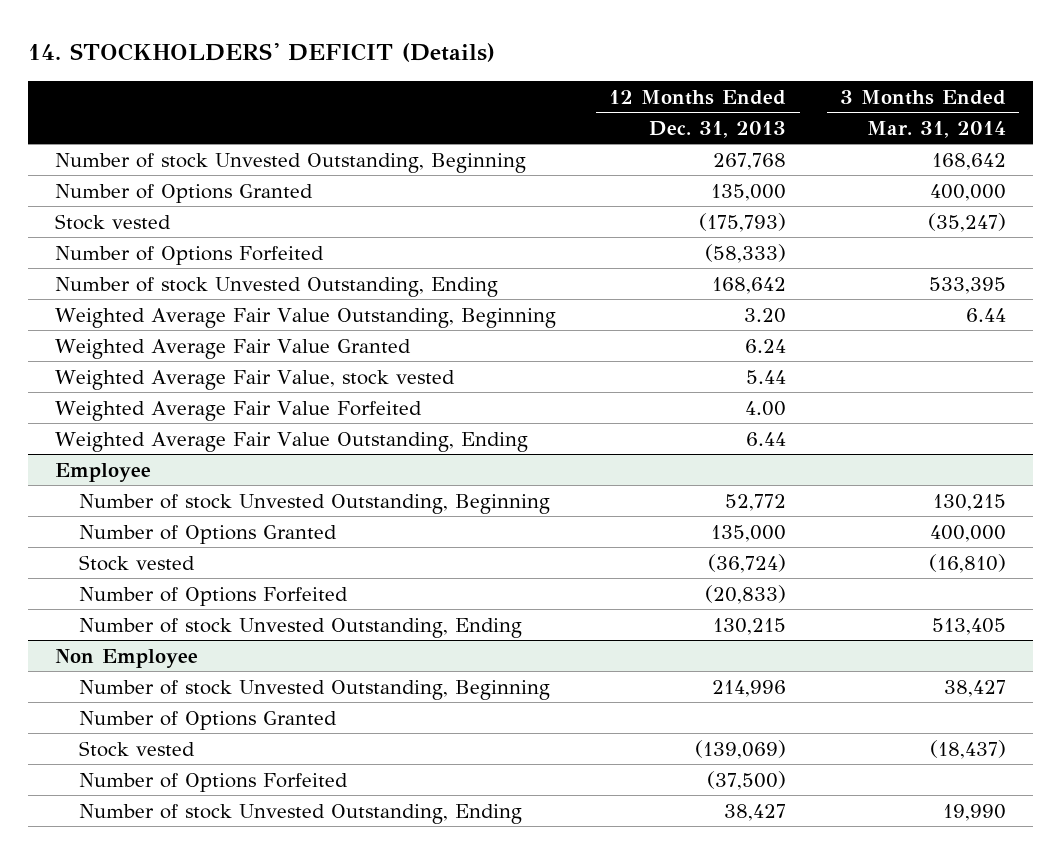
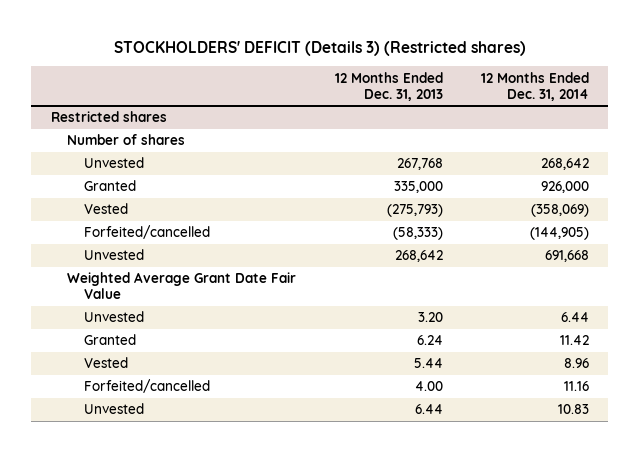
- 14. STOCKHOLDERS' DEFICIT (Details)
+ STOCKHOLDERS' DEFICIT (Details 3) (Restricted shares)
- | 12 Months Ended Dec. 31, 2013 | 3 Months Ended Mar. 31, 2014
+ | 12 Months Ended Dec. 31, 2013 | 12 Months Ended Dec. 31, 2014
- Number of stock Unvested Outstanding, Beginning | 267,768 | 168,642
- Number of Options Granted | 135,000 | 400,000
- Stock vested | (175,793) | (35,247)
- Number of Options Forfeited | (58,333) |
- Number of stock Unvested Outstanding, Ending | 168,642 | 533,395
- Weighted Average Fair Value Outstanding, Beginning | 3.20 | 6.44
- Weighted Average Fair Value Granted | 6.24 |
- Weighted Average Fair Value, stock vested | 5.44 |
- Weighted Average Fair Value Forfeited | 4.00 |
- Weighted Average Fair Value Outstanding, Ending | 6.44 |
- Employee
- Number of stock Unvested Outstanding, Beginning | 52,772 | 130,215
- Number of Options Granted | 135,000 | 400,000
- Stock vested | (36,724) | (16,810)
- Number of Options Forfeited | (20,833) |
- Number of stock Unvested Outstanding, Ending | 130,215 | 513,405
- Non Employee
- Number of stock Unvested Outstanding, Beginning | 214,996 | 38,427
- Number of Options Granted
- Stock vested | (139,069) | (18,437)
- Number of Options Forfeited | (37,500) |
- Number of stock Unvested Outstanding, Ending | 38,427 | 19,990
+ Restricted shares
+ Number of shares
+ Unvested | 267,768 | 268,642
+ Granted | 335,000 | 926,000
+ Vested | (275,793) | (358,069)
+ Forfeited/cancelled | (58,333) | (144,905)
+ Unvested | 268,642 | 691,668
+ Weighted Average Grant Date Fair Value
+ Unvested | 3.20 | 6.44
+ Granted | 6.24 | 11.42
+ Vested | 5.44 | 8.96
+ Forfeited/cancelled | 4.00 | 11.16
+ Unvested | 6.44 | 10.83

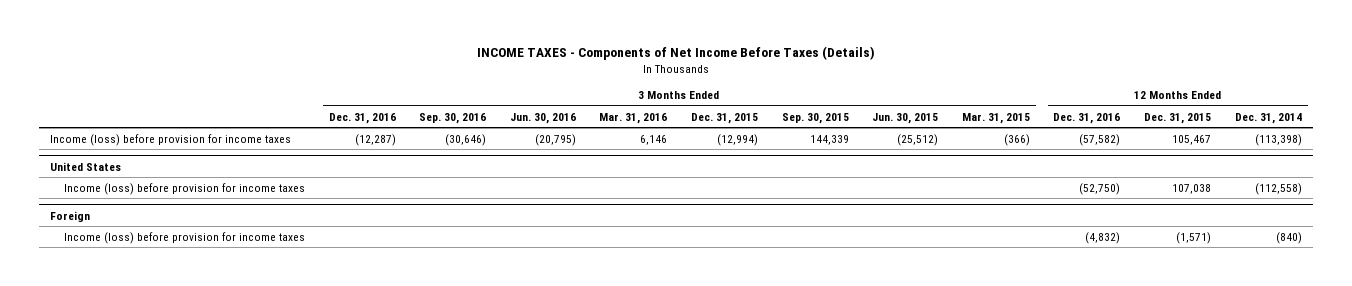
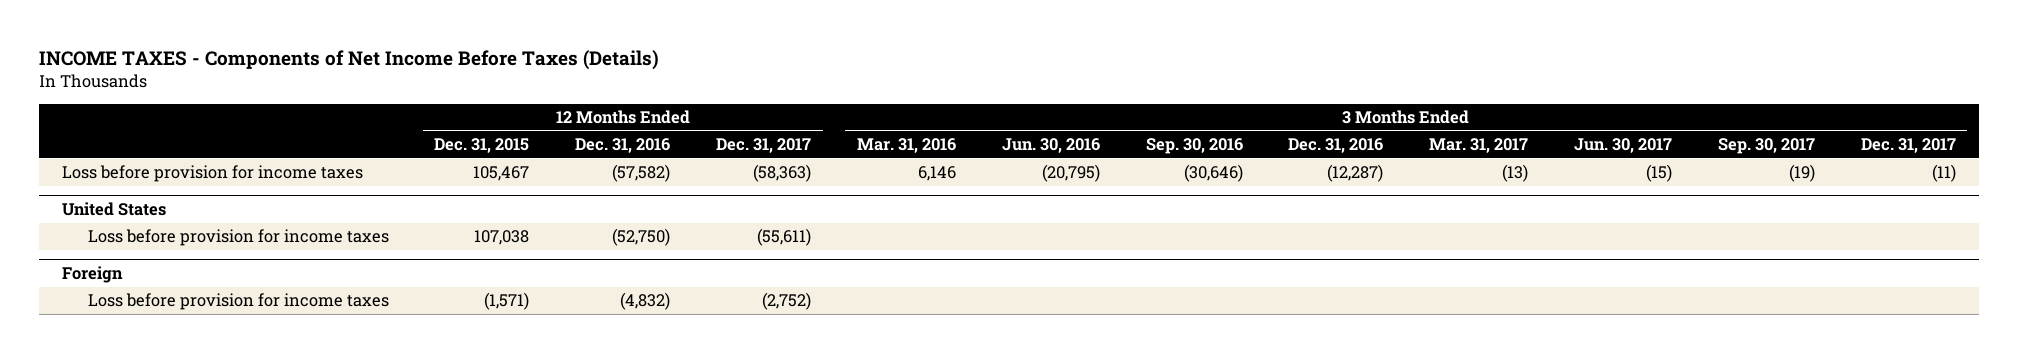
- | 3 Months Ended Dec. 31, 2016 | 3 Months Ended Sep. 30, 2016 | 3 Months Ended Jun. 30, 2016 | 3 Months Ended Mar. 31, 2016 | 3 Months Ended Dec. 31, 2015 | 3 Months Ended Sep. 30, 2015 | 3 Months Ended Jun. 30, 2015 | 3 Months Ended Mar. 31, 2015 | 12 Months Ended Dec. 31, 2016 | 12 Months Ended Dec. 31, 2015 | 12 Months Ended Dec. 31, 2014
+ | 12 Months Ended Dec. 31, 2015 | 12 Months Ended Dec. 31, 2016 | 12 Months Ended Dec. 31, 2017 | 3 Months Ended Mar. 31, 2016 | 3 Months Ended Jun. 30, 2016 | 3 Months Ended Sep. 30, 2016 | 3 Months Ended Dec. 31, 2016 | 3 Months Ended Mar. 31, 2017 | 3 Months Ended Jun. 30, 2017 | 3 Months Ended Sep. 30, 2017 | 3 Months Ended Dec. 31, 2017
- Income (loss) before provision for income taxes | (12,287) | (30,646) | (20,795) | 6,146 | (12,994) | 144,339 | (25,512) | (366) | (57,582) | 105,467 | (113,398)
+ Loss before provision for income taxes | 105,467 | (57,582) | (58,363) | 6,146 | (20,795) | (30,646) | (12,287) | (13) | (15) | (19) | (11)
@ United States
- Income (loss) before provision for income taxes | | | | | | | | | (52,750) | 107,038 | (112,558)
+ Loss before provision for income taxes | 107,038 | (52,750) | (55,611) | | | | | | | |
@ Foreign
- Income (loss) before provision for income taxes | | | | | | | | | (4,832) | (1,571) | (840)
+ Loss before provision for income taxes | (1,571) | (4,832) | (2,752) | | | | | | | |

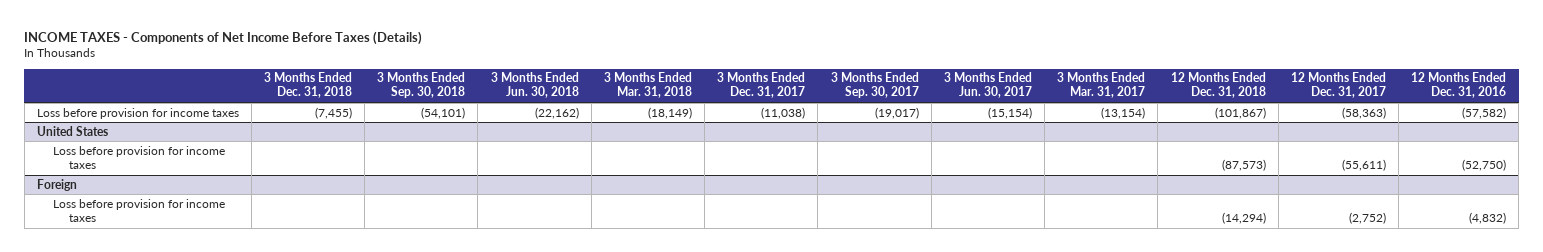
- | 12 Months Ended Dec. 31, 2015 | 12 Months Ended Dec. 31, 2016 | 12 Months Ended Dec. 31, 2017 | 3 Months Ended Mar. 31, 2016 | 3 Months Ended Jun. 30, 2016 | 3 Months Ended Sep. 30, 2016 | 3 Months Ended Dec. 31, 2016 | 3 Months Ended Mar. 31, 2017 | 3 Months Ended Jun. 30, 2017 | 3 Months Ended Sep. 30, 2017 | 3 Months Ended Dec. 31, 2017
+ | 3 Months Ended Dec. 31, 2018 | 3 Months Ended Sep. 30, 2018 | 3 Months Ended Jun. 30, 2018 | 3 Months Ended Mar. 31, 2018 | 3 Months Ended Dec. 31, 2017 | 3 Months Ended Sep. 30, 2017 | 3 Months Ended Jun. 30, 2017 | 3 Months Ended Mar. 31, 2017 | 12 Months Ended Dec. 31, 2018 | 12 Months Ended Dec. 31, 2017 | 12 Months Ended Dec. 31, 2016
- Loss before provision for income taxes | 105,467 | (57,582) | (58,363) | 6,146 | (20,795) | (30,646) | (12,287) | (13) | (15) | (19) | (11)
+ Loss before provision for income taxes | (7,455) | (54,101) | (22,162) | (18,149) | (11,038) | (19,017) | (15,154) | (13,154) | (101,867) | (58,363) | (57,582)

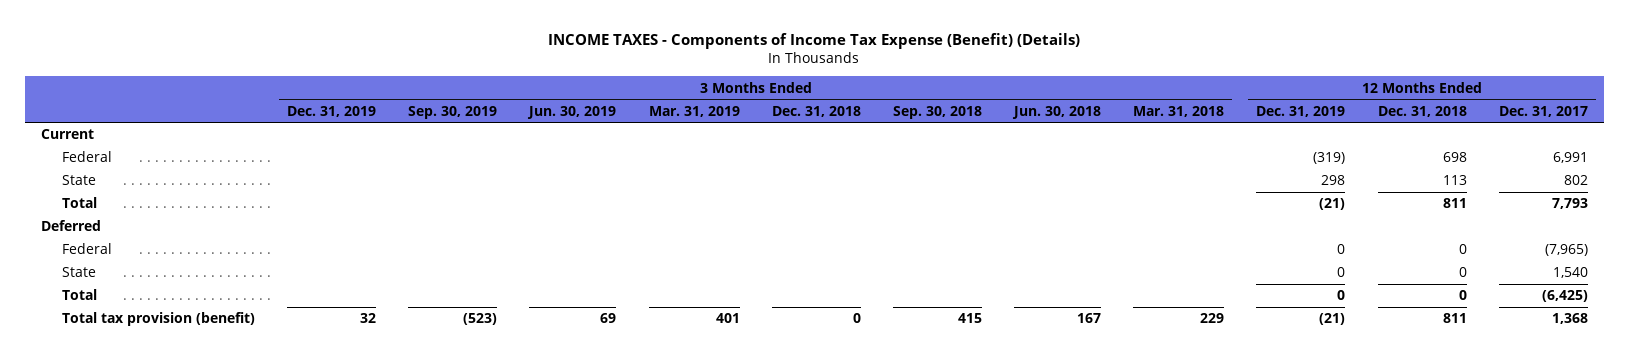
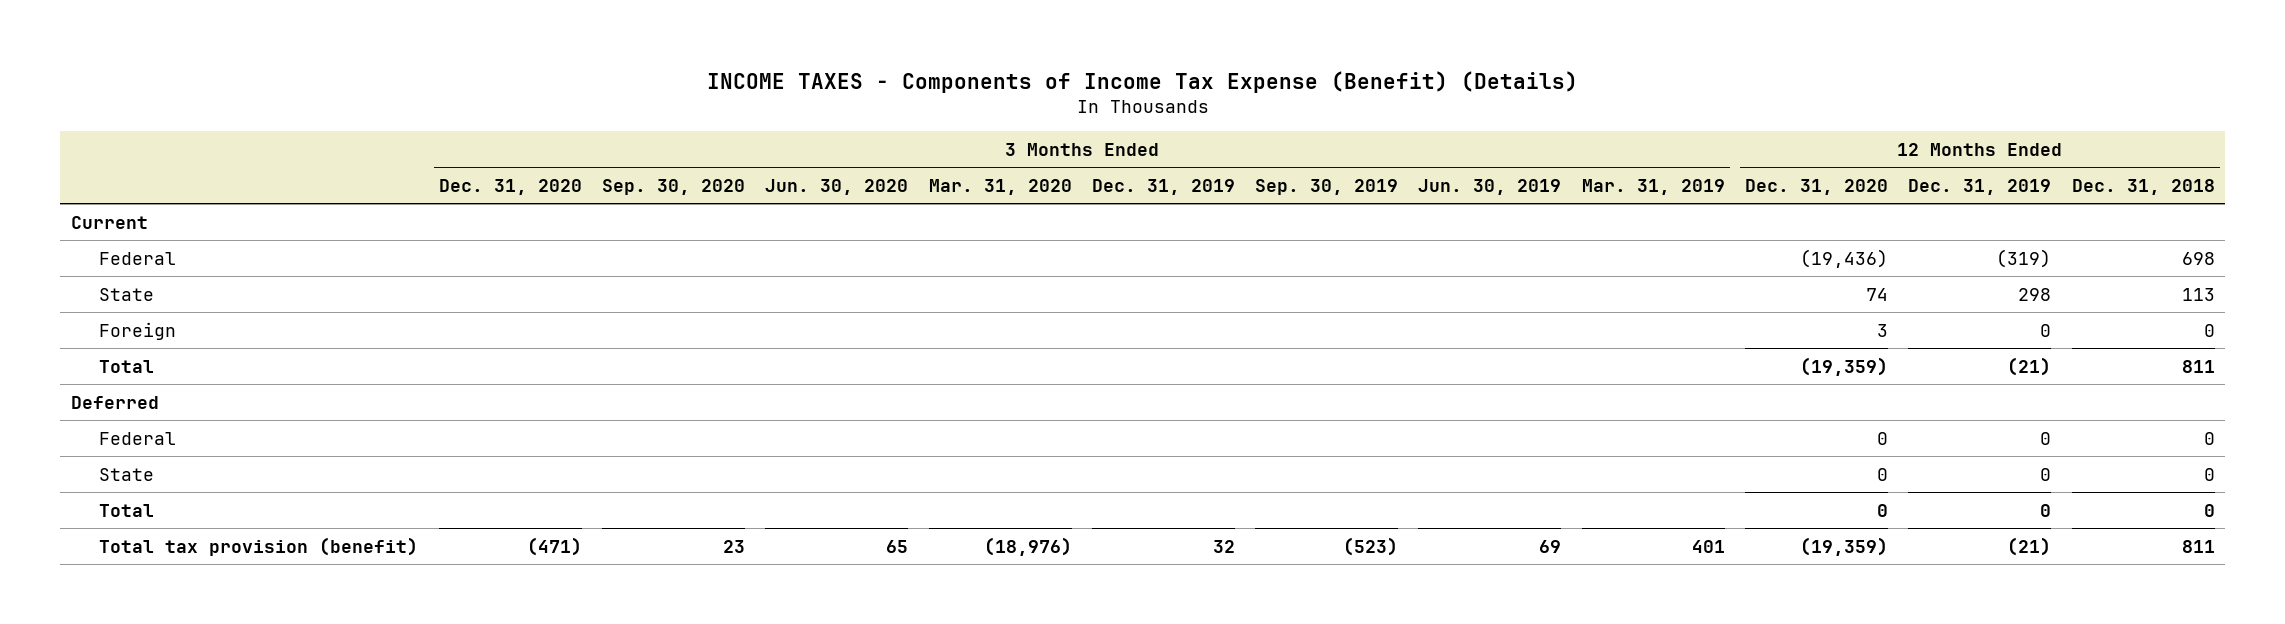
- | 3 Months Ended Dec. 31, 2019 | 3 Months Ended Sep. 30, 2019 | 3 Months Ended Jun. 30, 2019 | 3 Months Ended Mar. 31, 2019 | 3 Months Ended Dec. 31, 2018 | 3 Months Ended Sep. 30, 2018 | 3 Months Ended Jun. 30, 2018 | 3 Months Ended Mar. 31, 2018 | 12 Months Ended Dec. 31, 2019 | 12 Months Ended Dec. 31, 2018 | 12 Months Ended Dec. 31, 2017
+ | 3 Months Ended Dec. 31, 2020 | 3 Months Ended Sep. 30, 2020 | 3 Months Ended Jun. 30, 2020 | 3 Months Ended Mar. 31, 2020 | 3 Months Ended Dec. 31, 2019 | 3 Months Ended Sep. 30, 2019 | 3 Months Ended Jun. 30, 2019 | 3 Months Ended Mar. 31, 2019 | 12 Months Ended Dec. 31, 2020 | 12 Months Ended Dec. 31, 2019 | 12 Months Ended Dec. 31, 2018
+ Foreign | | | | | | | | | 3 | 0 | 0

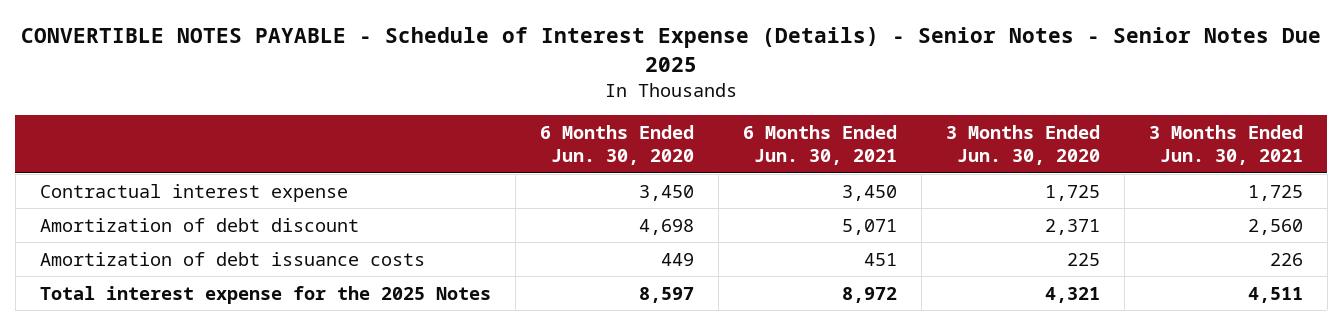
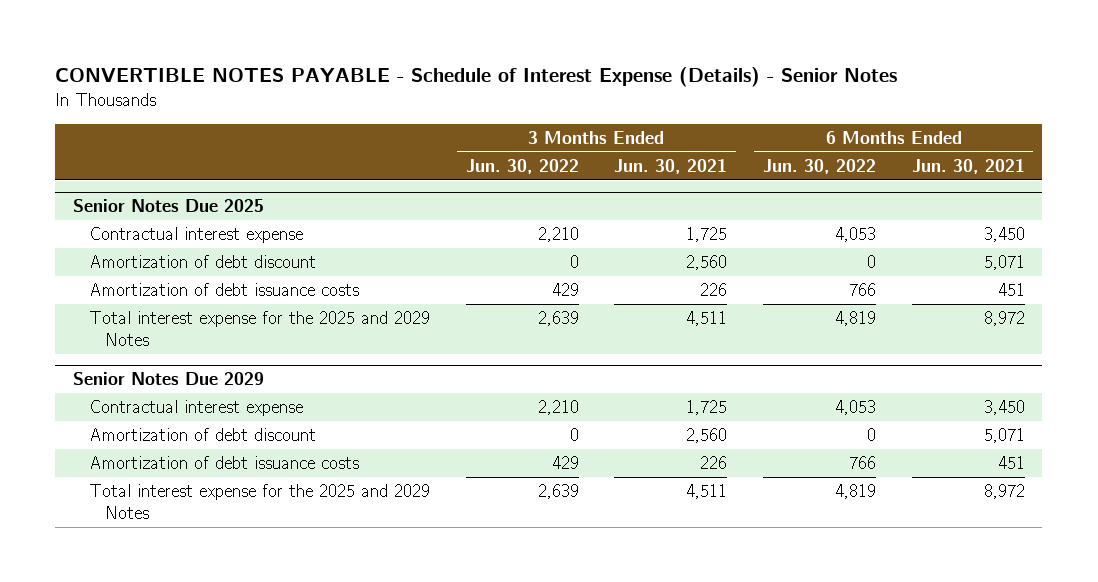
- CONVERTIBLE NOTES PAYABLE - Schedule of Interest Expense (Details) - Senior Notes - Senior Notes Due 2025
+ CONVERTIBLE NOTES PAYABLE - Schedule of Interest Expense (Details) - Senior Notes
- | 6 Months Ended Jun. 30, 2020 | 6 Months Ended Jun. 30, 2021 | 3 Months Ended Jun. 30, 2020 | 3 Months Ended Jun. 30, 2021
+ | 3 Months Ended Jun. 30, 2022 | 3 Months Ended Jun. 30, 2021 | 6 Months Ended Jun. 30, 2022 | 6 Months Ended Jun. 30, 2021
+ Senior Notes Due 2025
- Total interest expense for the 2025 Notes | 8,597 | 8,972 | 4,321 | 4,511
+ Total interest expense for the 2025 and 2029 Notes | 2,639 | 4,511 | 4,819 | 8,972
+ Senior Notes Due 2029
+ Contractual interest expense | 2,210 | 1,725 | 4,053 | 3,450
+ Amortization of debt discount | 0 | 2,560 | 0 | 5,071
+ Amortization of debt issuance costs | 429 | 226 | 766 | 451
+ Total interest expense for the 2025 and 2029 Notes | 2,639 | 4,511 | 4,819 | 8,972

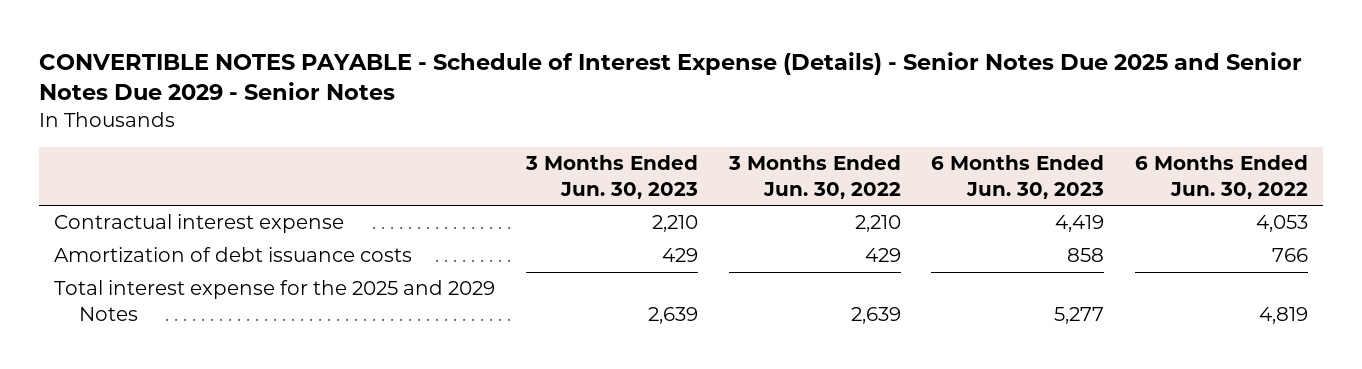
- CONVERTIBLE NOTES PAYABLE - Schedule of Interest Expense (Details) - Senior Notes
+ CONVERTIBLE NOTES PAYABLE - Schedule of Interest Expense (Details) - Senior Notes Due 2025 and Senior Notes Due 2029 - Senior Notes
- | 3 Months Ended Jun. 30, 2022 | 3 Months Ended Jun. 30, 2021 | 6 Months Ended Jun. 30, 2022 | 6 Months Ended Jun. 30, 2021
+ | 3 Months Ended Jun. 30, 2023 | 3 Months Ended Jun. 30, 2022 | 6 Months Ended Jun. 30, 2023 | 6 Months Ended Jun. 30, 2022
- Senior Notes Due 2025
- Amortization of debt discount | 0 | 2,560 | 0 | 5,071
- Senior Notes Due 2029
- Contractual interest expense | 2,210 | 1,725 | 4,053 | 3,450
- Amortization of debt discount | 0 | 2,560 | 0 | 5,071
- Amortization of debt issuance costs | 429 | 226 | 766 | 451
- Total interest expense for the 2025 and 2029 Notes | 2,639 | 4,511 | 4,819 | 8,972

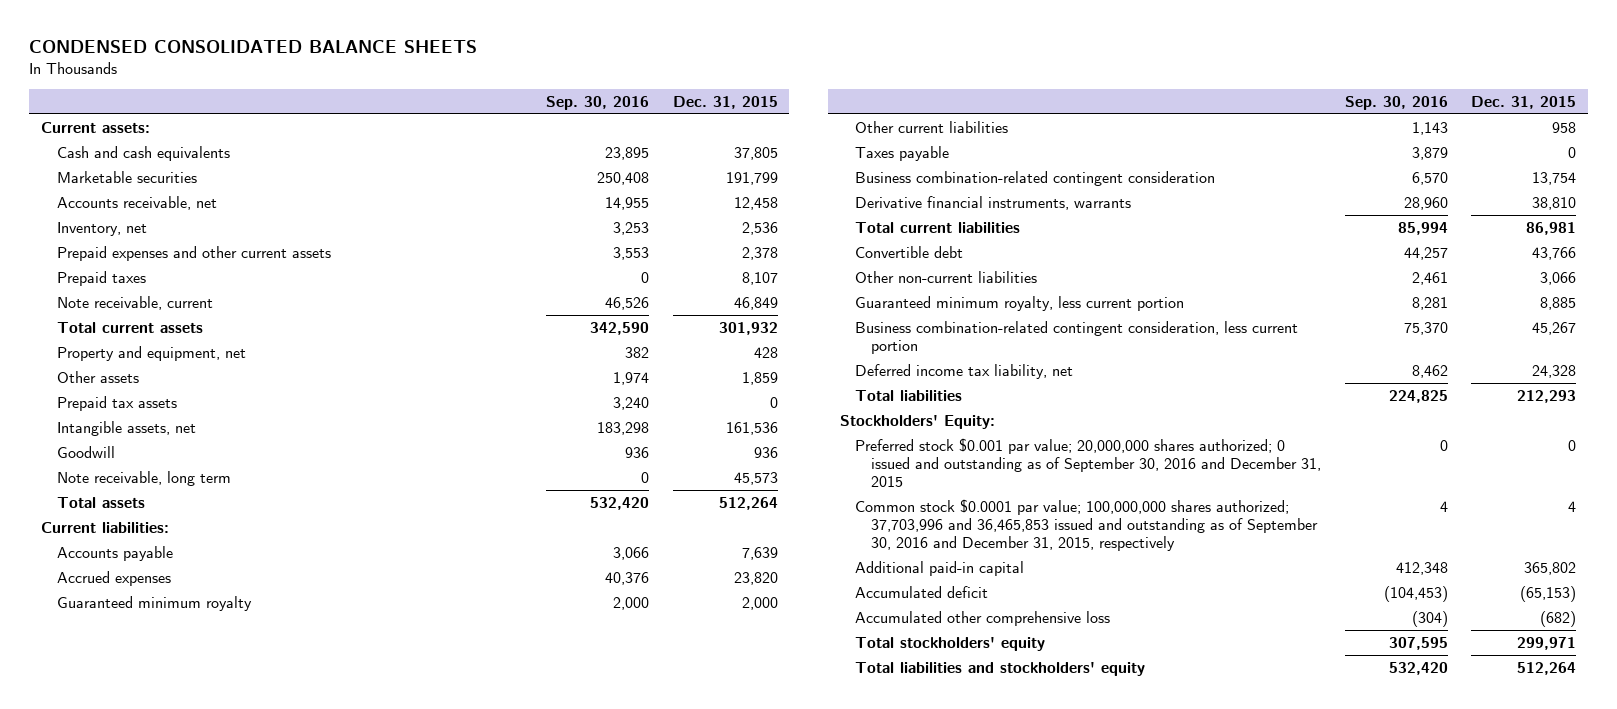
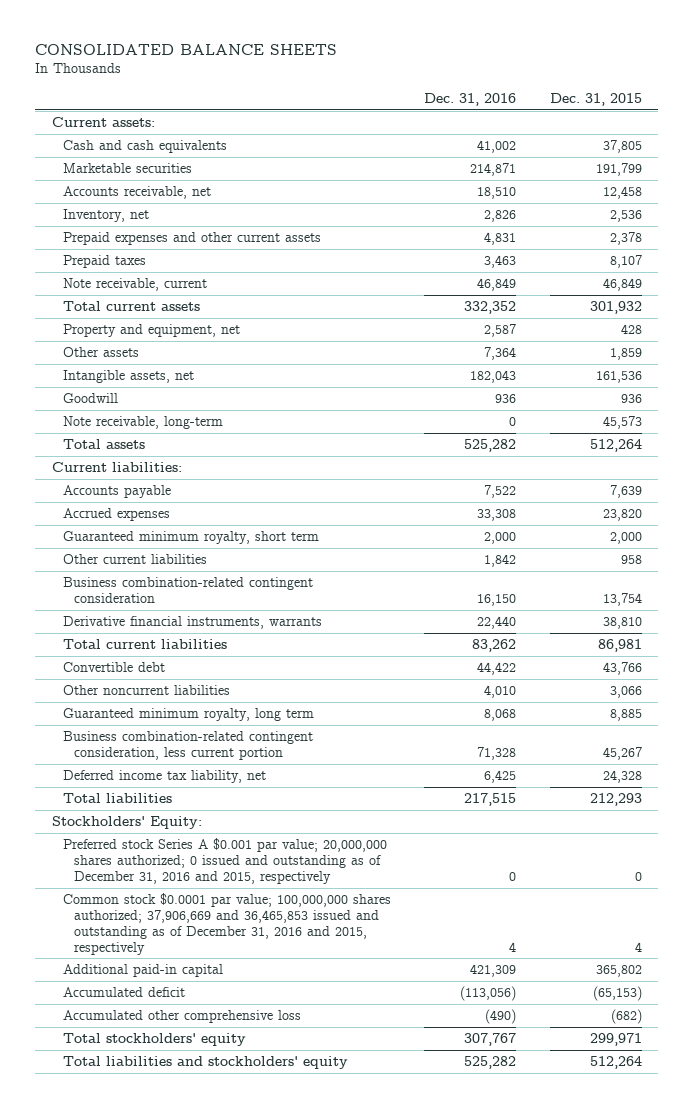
- CONDENSED CONSOLIDATED BALANCE SHEETS
+ CONSOLIDATED BALANCE SHEETS
- | Sep. 30, 2016 | Dec. 31, 2015
+ | Dec. 31, 2016 | Dec. 31, 2015
- Prepaid tax assets | 3,240 | 0
- Note receivable, long term | 0 | 45,573
+ Note receivable, long-term | 0 | 45,573
- Guaranteed minimum royalty | 2,000 | 2,000
+ Guaranteed minimum royalty, short term | 2,000 | 2,000
- Taxes payable | 3,879 | 0
- Other non-current liabilities | 2,461 | 3,066
- Guaranteed minimum royalty, less current portion | 8,281 | 8,885
+ Other noncurrent liabilities | 4,010 | 3,066
+ Guaranteed minimum royalty, long term | 8,068 | 8,885
- Preferred stock $0.001 par value; 20,000,000 shares authorized; 0 issued and outstanding as of September 30, 2016 and December 31, 2015 | 0 | 0
- Common stock $0.0001 par value; 100,000,000 shares authorized; 37,703,996 and 36,465,853 issued and outstanding as of September 30, 2016 and December 31, 2015, respectively | 4 | 4
+ Preferred stock Series A $0.001 par value; 20,000,000 shares authorized; 0 issued and outstanding as of December 31, 2016 and 2015, respectively | 0 | 0
+ Common stock $0.0001 par value; 100,000,000 shares authorized; 37,906,669 and 36,465,853 issued and outstanding as of December 31, 2016 and 2015, respectively | 4 | 4

